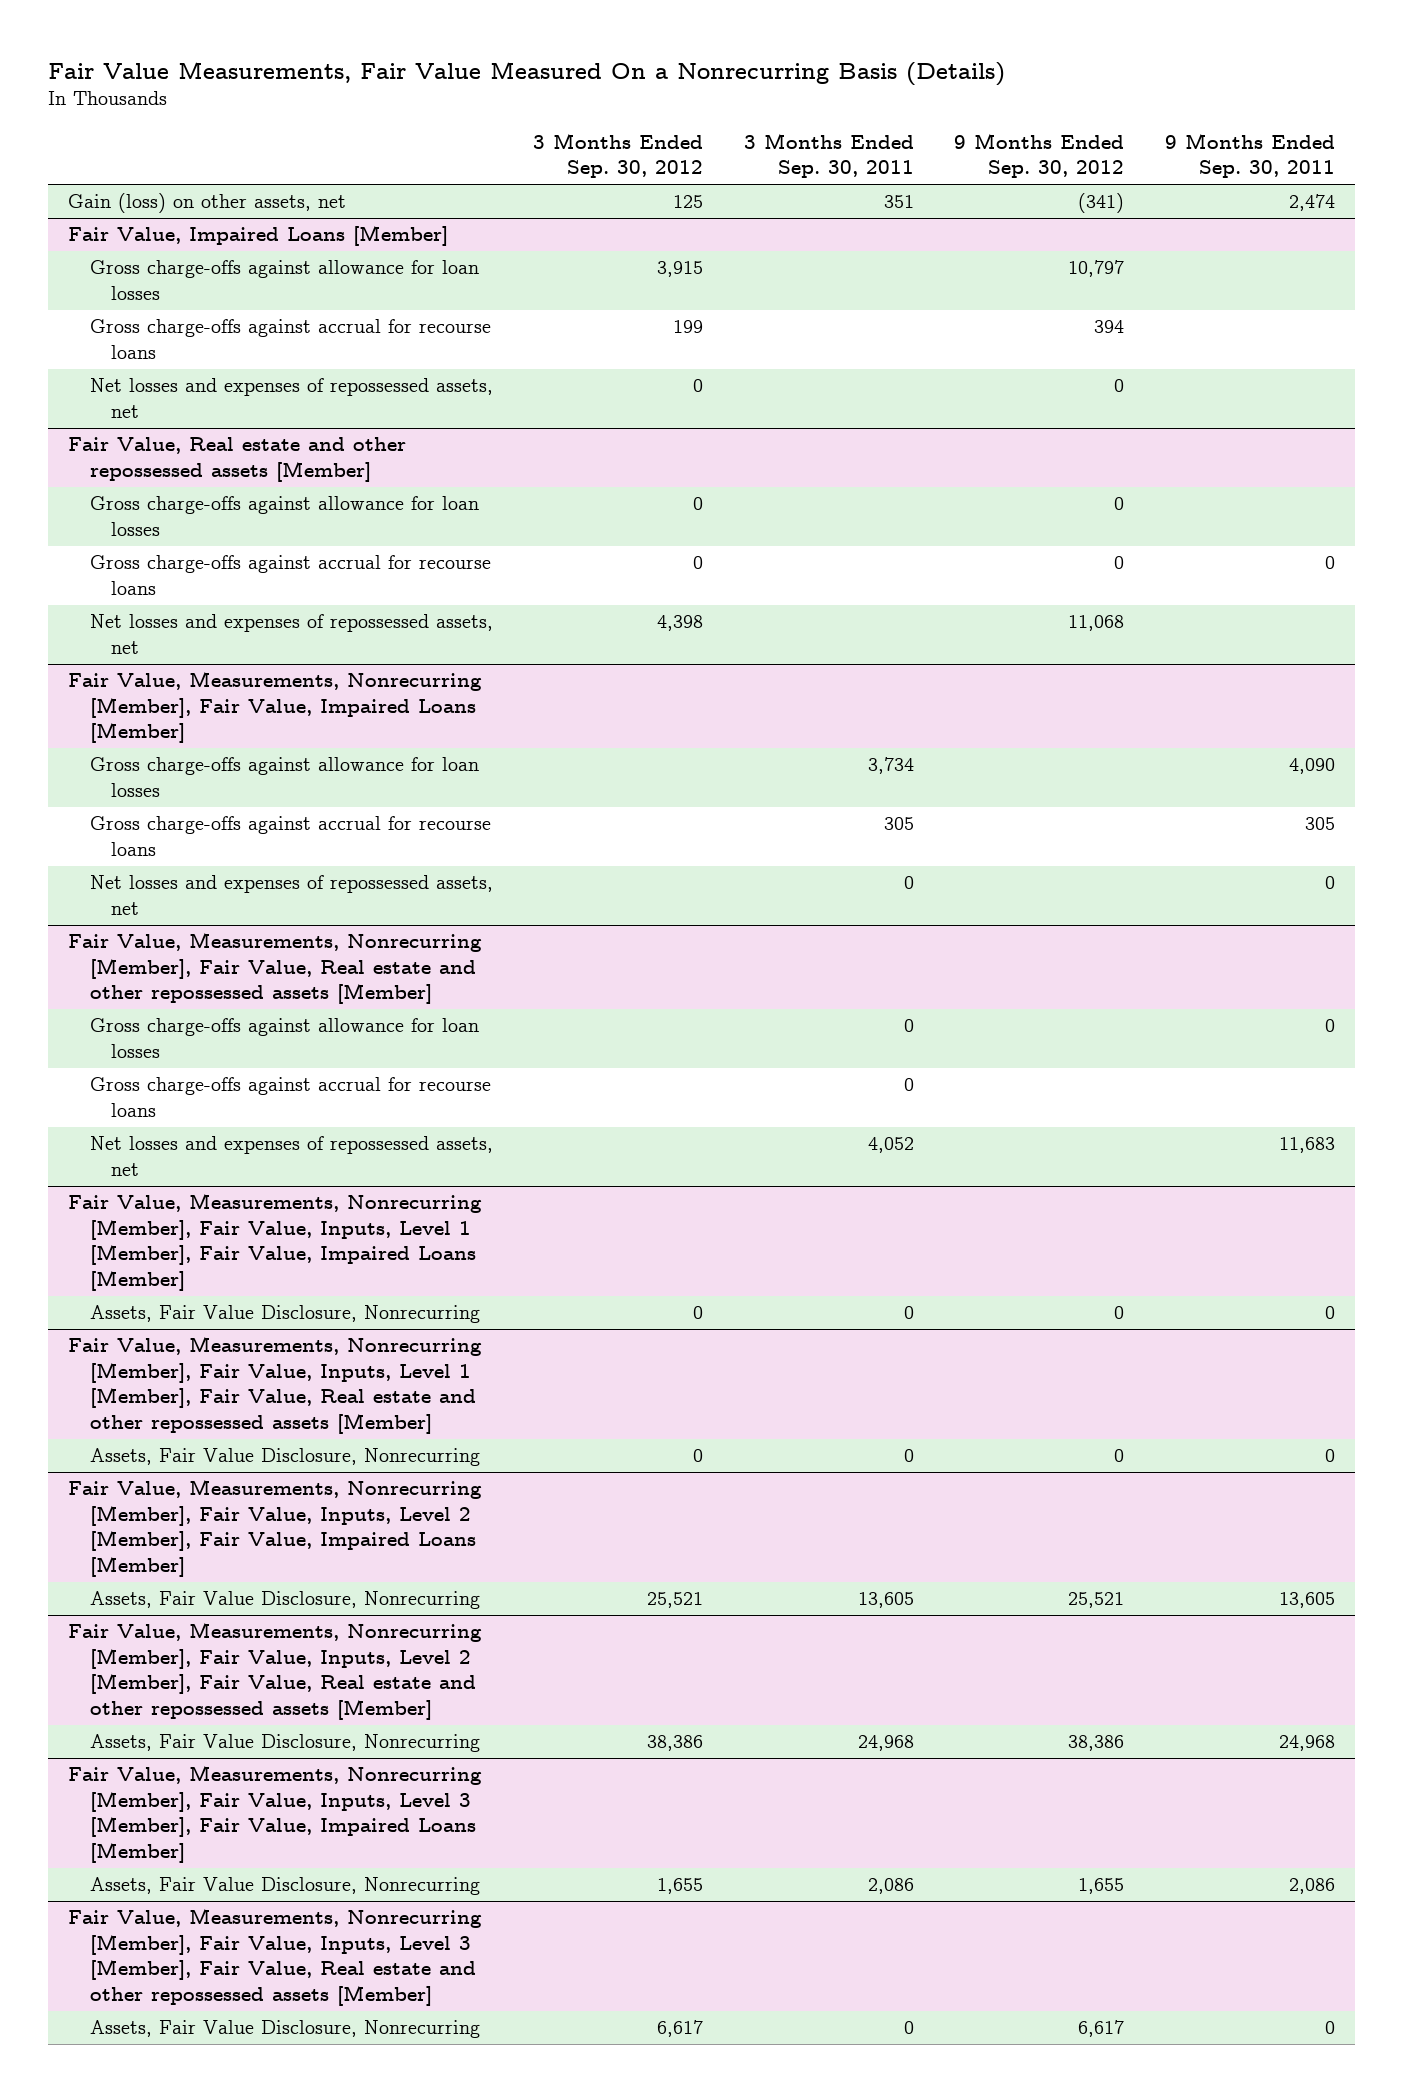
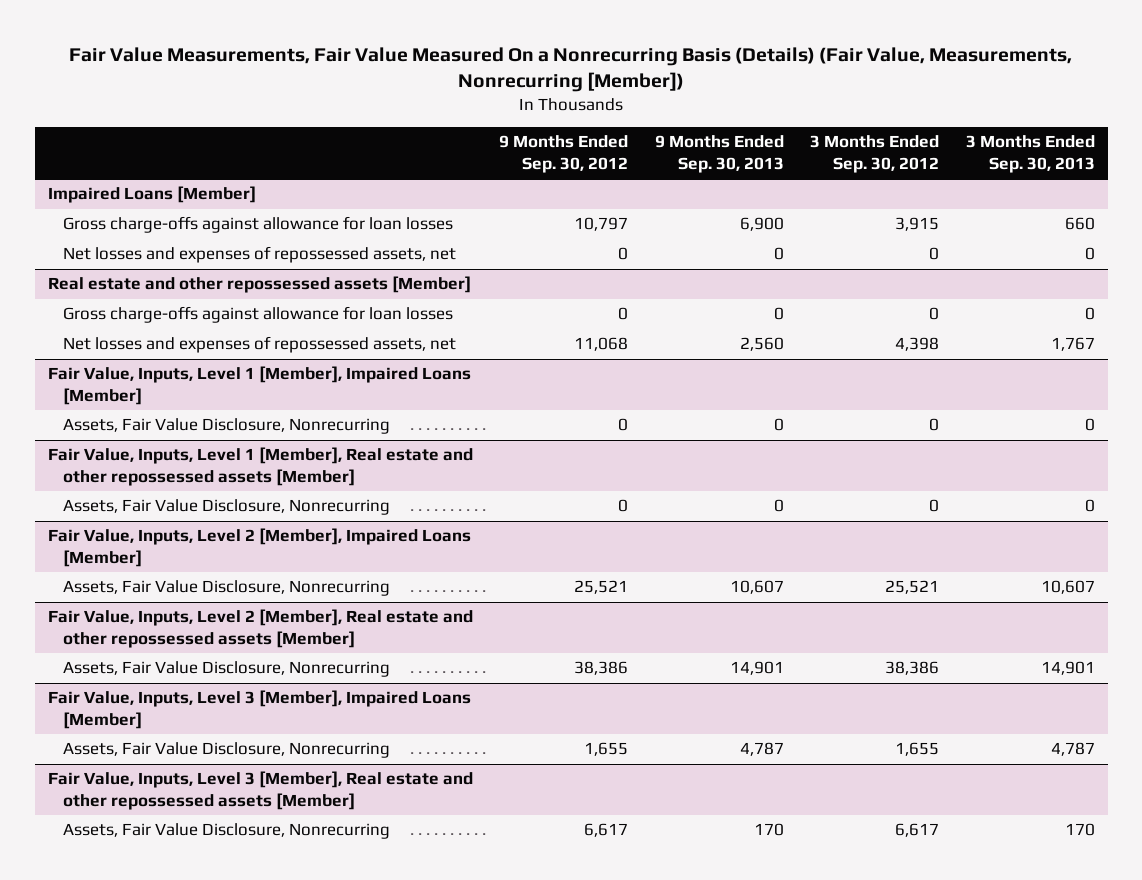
- Fair Value Measurements, Fair Value Measured On a Nonrecurring Basis (Details)
+ Fair Value Measurements, Fair Value Measured On a Nonrecurring Basis (Details) (Fair Value, Measurements, Nonrecurring [Member])
- | 3 Months Ended Sep. 30, 2012 | 3 Months Ended Sep. 30, 2011 | 9 Months Ended Sep. 30, 2012 | 9 Months Ended Sep. 30, 2011
+ | 9 Months Ended Sep. 30, 2012 | 9 Months Ended Sep. 30, 2013 | 3 Months Ended Sep. 30, 2012 | 3 Months Ended Sep. 30, 2013
- Gain (loss) on other assets, net | 125 | 351 | (341) | 2,474
- Fair Value, Impaired Loans [Member]
+ Impaired Loans [Member]
- Gross charge-offs against accrual for recourse loans | 199 | | 394 |
- Fair Value, Real estate and other repossessed assets [Member]
+ Real estate and other repossessed assets [Member]
- Gross charge-offs against accrual for recourse loans | 0 | | 0 | 0
- Fair Value, Measurements, Nonrecurring [Member], Fair Value, Impaired Loans [Member]
- Gross charge-offs against allowance for loan losses | | 3,734 | | 4,090
- Gross charge-offs against accrual for recourse loans | | 305 | | 305
- Net losses and expenses of repossessed assets, net | | 0 | | 0
- Fair Value, Measurements, Nonrecurring [Member], Fair Value, Real estate and other repossessed assets [Member]
- Gross charge-offs against allowance for loan losses | | 0 | | 0
- Gross charge-offs against accrual for recourse loans | | 0 | |
- Net losses and expenses of repossessed assets, net | | 4,052 | | 11,683
- Fair Value, Measurements, Nonrecurring [Member], Fair Value, Inputs, Level 1 [Member], Fair Value, Impaired Loans [Member]
+ Fair Value, Inputs, Level 1 [Member], Impaired Loans [Member]
- Fair Value, Measurements, Nonrecurring [Member], Fair Value, Inputs, Level 1 [Member], Fair Value, Real estate and other repossessed assets [Member]
+ Fair Value, Inputs, Level 1 [Member], Real estate and other repossessed assets [Member]
- Fair Value, Measurements, Nonrecurring [Member], Fair Value, Inputs, Level 2 [Member], Fair Value, Impaired Loans [Member]
+ Fair Value, Inputs, Level 2 [Member], Impaired Loans [Member]
- Fair Value, Measurements, Nonrecurring [Member], Fair Value, Inputs, Level 2 [Member], Fair Value, Real estate and other repossessed assets [Member]
+ Fair Value, Inputs, Level 2 [Member], Real estate and other repossessed assets [Member]
- Fair Value, Measurements, Nonrecurring [Member], Fair Value, Inputs, Level 3 [Member], Fair Value, Impaired Loans [Member]
+ Fair Value, Inputs, Level 3 [Member], Impaired Loans [Member]
- Fair Value, Measurements, Nonrecurring [Member], Fair Value, Inputs, Level 3 [Member], Fair Value, Real estate and other repossessed assets [Member]
+ Fair Value, Inputs, Level 3 [Member], Real estate and other repossessed assets [Member]

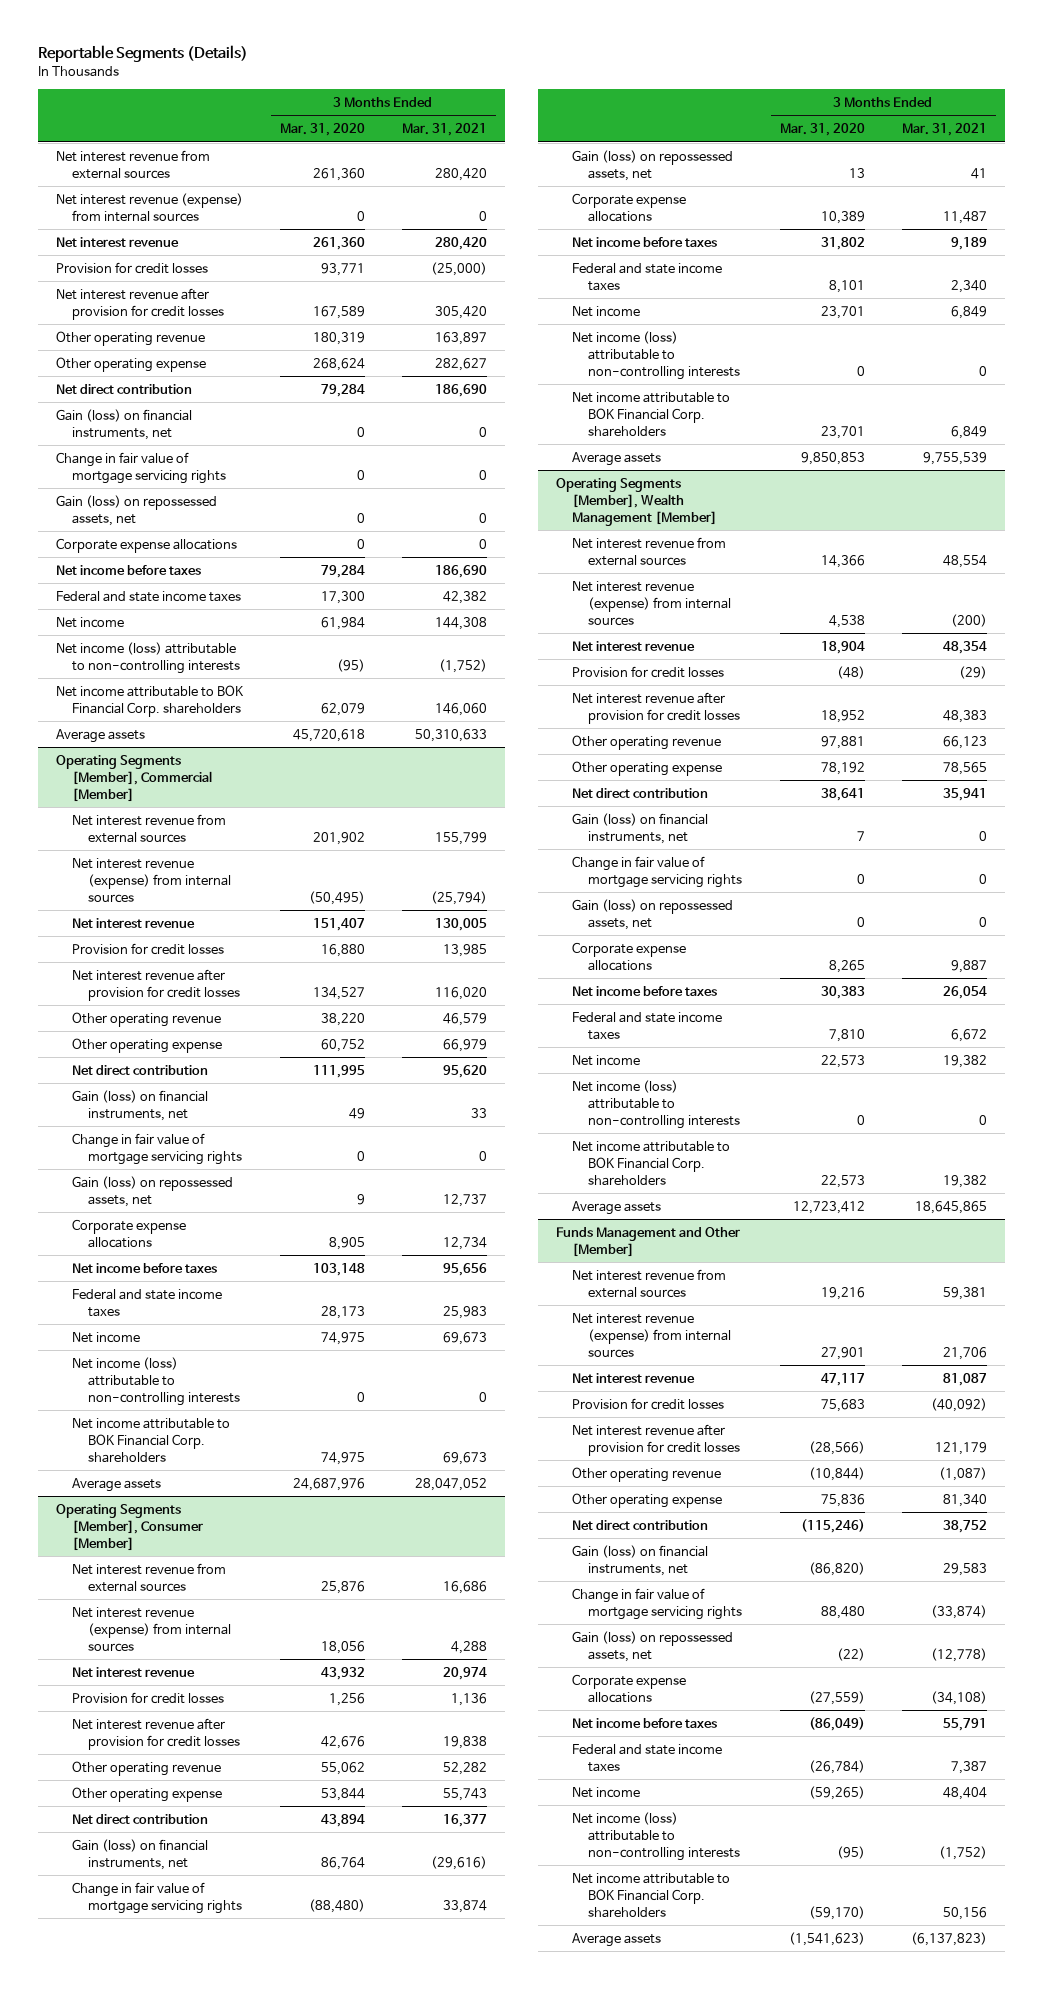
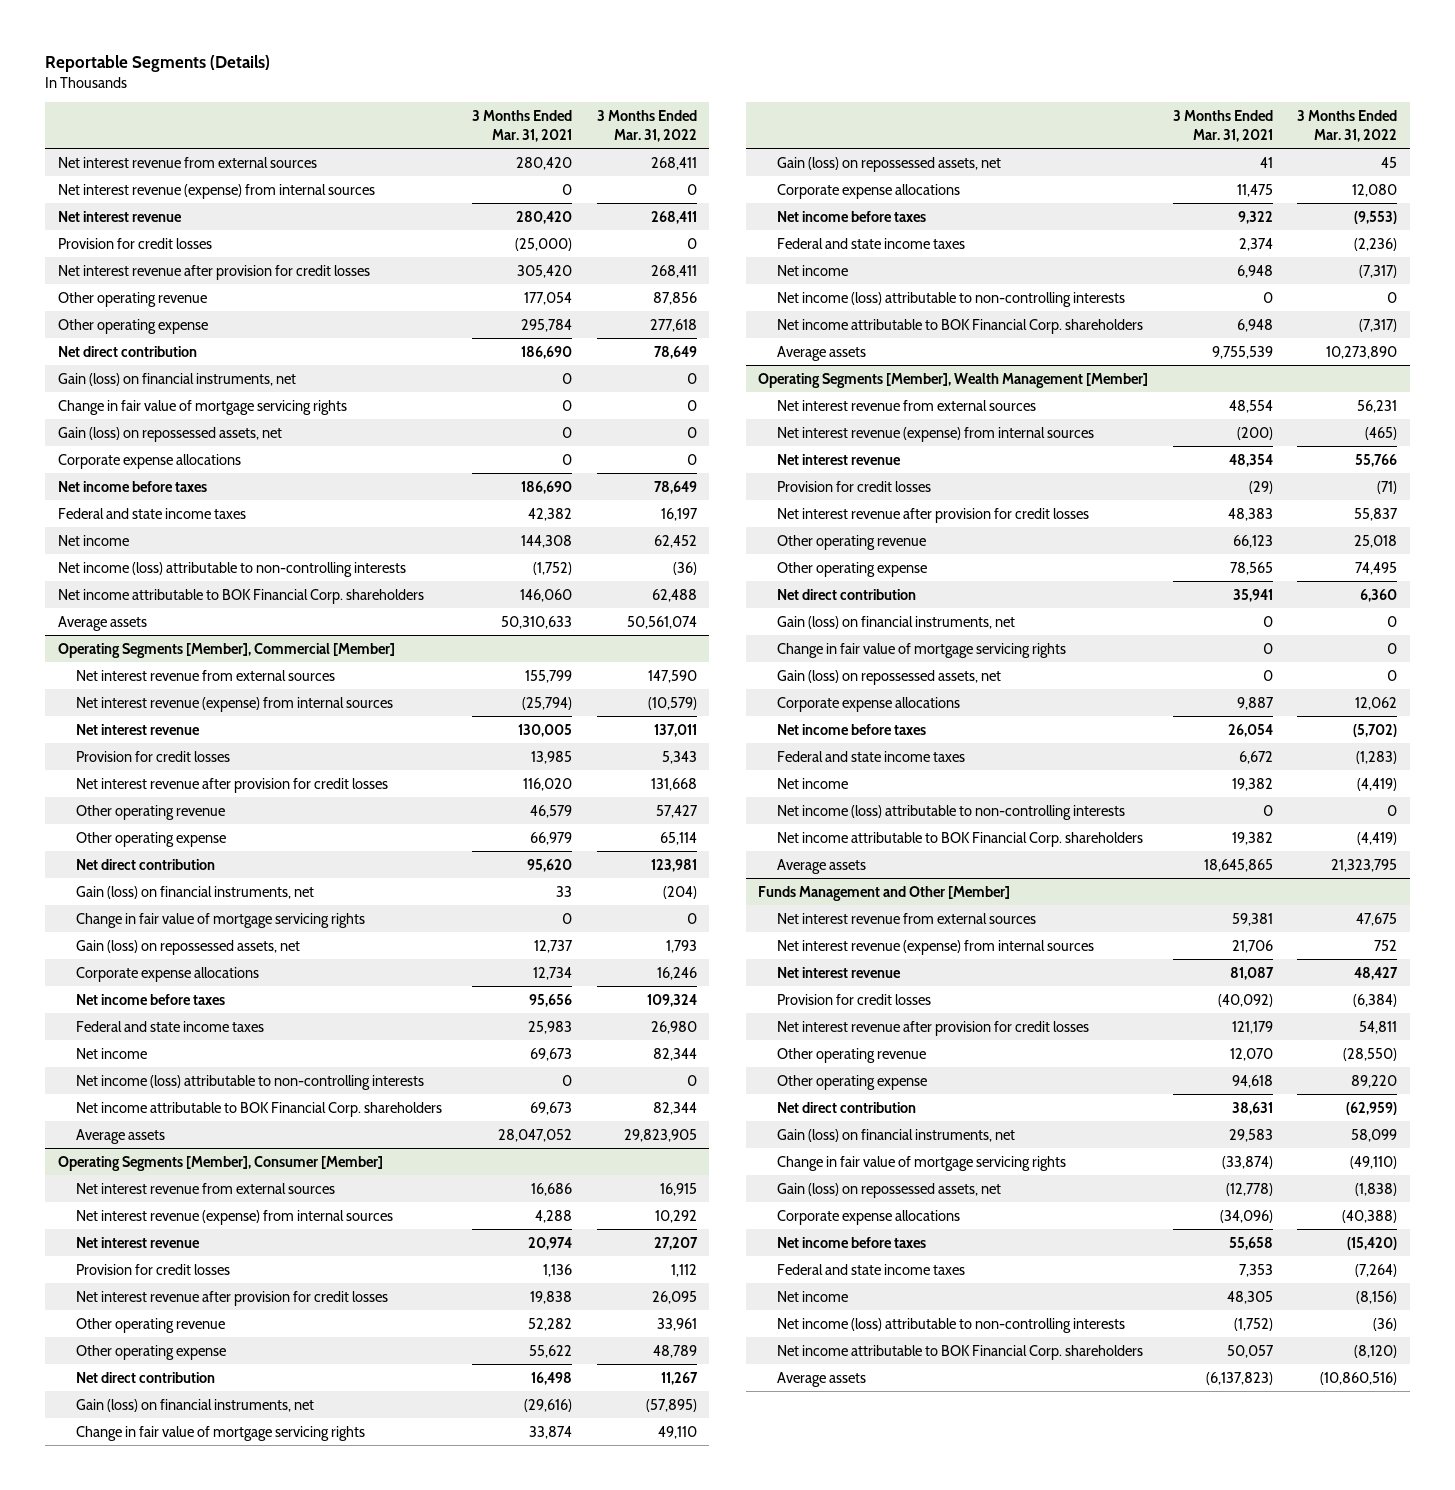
- | 3 Months Ended Mar. 31, 2020 | 3 Months Ended Mar. 31, 2021
+ | 3 Months Ended Mar. 31, 2021 | 3 Months Ended Mar. 31, 2022
- Other operating revenue | 180,319 | 163,897
- Other operating expense | 268,624 | 282,627
+ Other operating revenue | 177,054 | 87,856
+ Other operating expense | 295,784 | 277,618
@ Operating Segments [Member], Consumer [Member]
- Other operating expense | 53,844 | 55,743
- Net direct contribution | 43,894 | 16,377
+ Other operating expense | 55,622 | 48,789
+ Net direct contribution | 16,498 | 11,267
- Corporate expense allocations | 10,389 | 11,487
- Net income before taxes | 31,802 | 9,189
- Federal and state income taxes | 8,101 | 2,340
- Net income | 23,701 | 6,849
+ Corporate expense allocations | 11,475 | 12,080
+ Net income before taxes | 9,322 | (9,553)
+ Federal and state income taxes | 2,374 | (2,236)
+ Net income | 6,948 | (7,317)
- Net income attributable to BOK Financial Corp. shareholders | 23,701 | 6,849
+ Net income attributable to BOK Financial Corp. shareholders | 6,948 | (7,317)
@ Funds Management and Other [Member]
- Other operating revenue | (10,844) | (1,087)
- Other operating expense | 75,836 | 81,340
- Net direct contribution | (115,246) | 38,752
+ Other operating revenue | 12,070 | (28,550)
+ Other operating expense | 94,618 | 89,220
+ Net direct contribution | 38,631 | (62,959)
- Corporate expense allocations | (27,559) | (34,108)
- Net income before taxes | (86,049) | 55,791
- Federal and state income taxes | (26,784) | 7,387
- Net income | (59,265) | 48,404
+ Corporate expense allocations | (34,096) | (40,388)
+ Net income before taxes | 55,658 | (15,420)
+ Federal and state income taxes | 7,353 | (7,264)
+ Net income | 48,305 | (8,156)
- Net income attributable to BOK Financial Corp. shareholders | (59,170) | 50,156
+ Net income attributable to BOK Financial Corp. shareholders | 50,057 | (8,120)

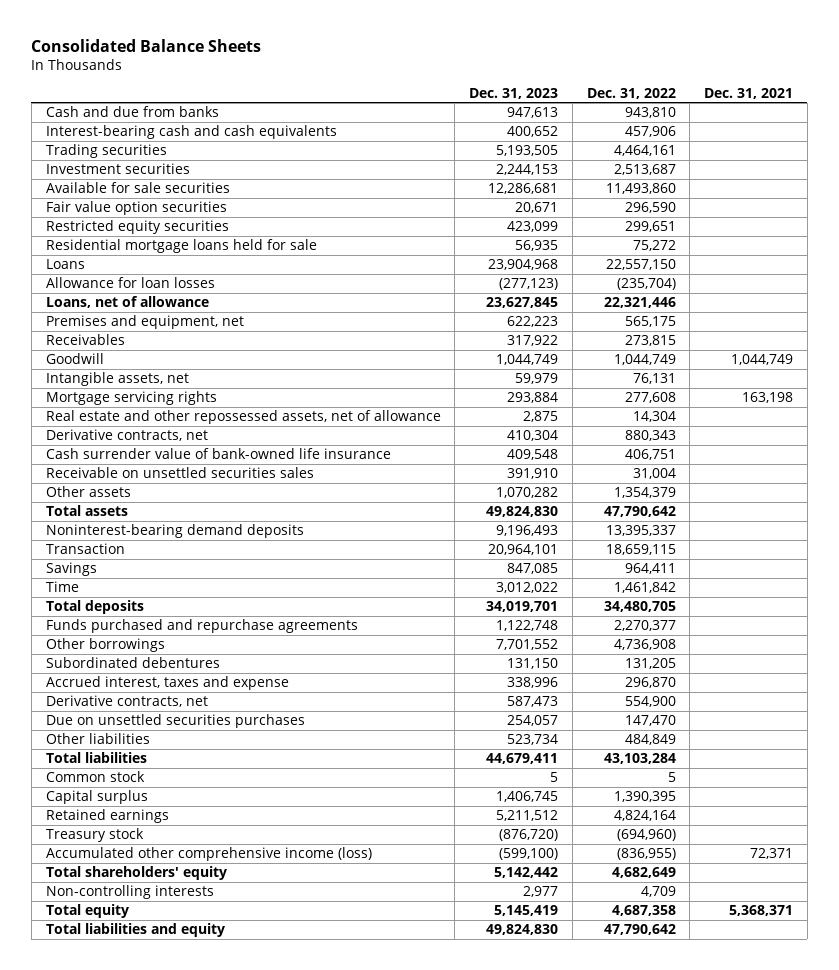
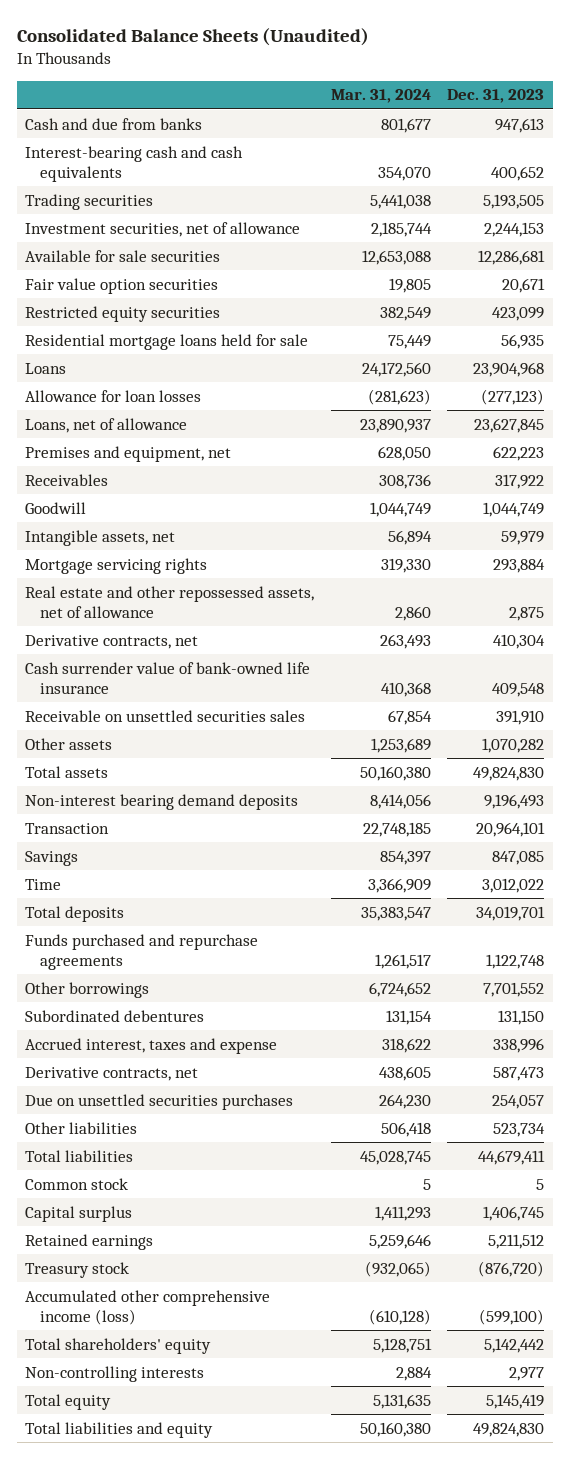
- Consolidated Balance Sheets
+ Consolidated Balance Sheets (Unaudited)
- | Dec. 31, 2023 | Dec. 31, 2022 | Dec. 31, 2021
+ | Mar. 31, 2024 | Dec. 31, 2023
- Investment securities | 2,244,153 | 2,513,687 |
+ Investment securities, net of allowance | 2,185,744 | 2,244,153
- Noninterest-bearing demand deposits | 9,196,493 | 13,395,337 |
+ Non-interest bearing demand deposits | 8,414,056 | 9,196,493

